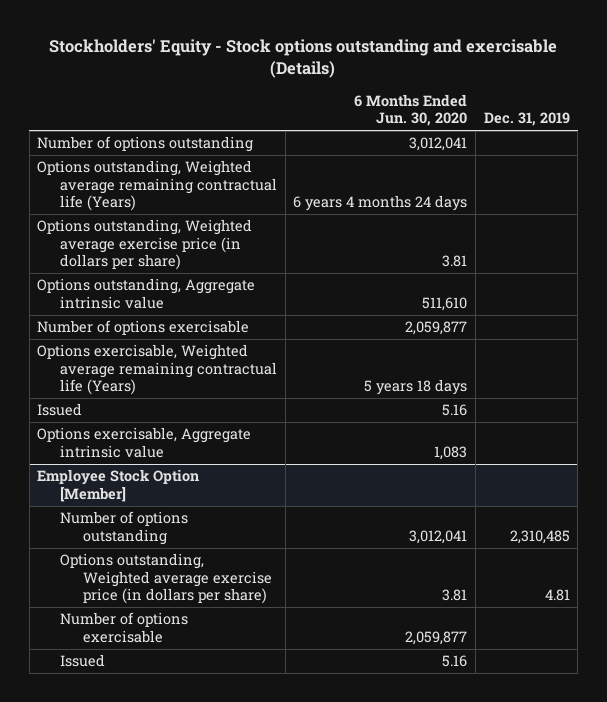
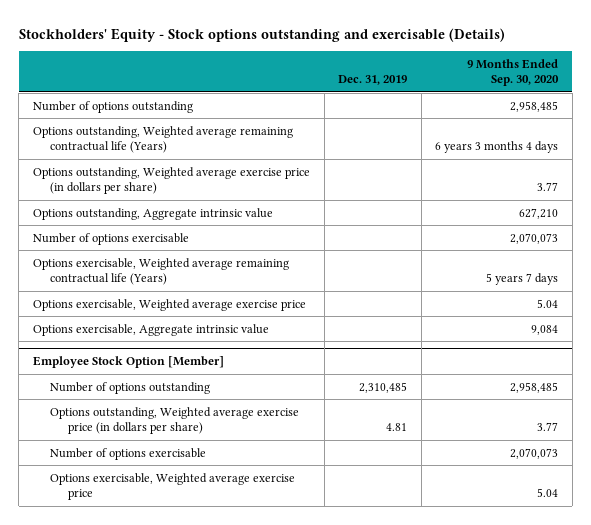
- | 6 Months Ended Jun. 30, 2020 | Dec. 31, 2019
+ | Dec. 31, 2019 | 9 Months Ended Sep. 30, 2020
- Issued | 5.16 |
+ Options exercisable, Weighted average exercise price | | 5.04
@ Employee Stock Option [Member]
- Issued | 5.16 |
+ Options exercisable, Weighted average exercise price | | 5.04

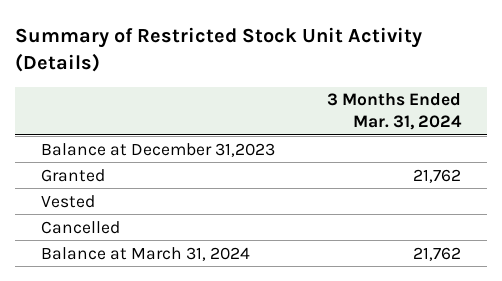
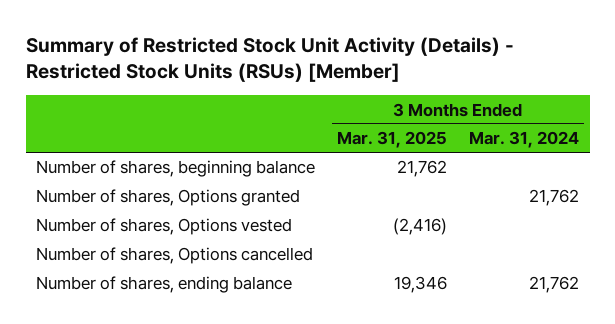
- Summary of Restricted Stock Unit Activity (Details)
+ Summary of Restricted Stock Unit Activity (Details) - Restricted Stock Units (RSUs) [Member]
- | 3 Months Ended Mar. 31, 2024
+ | 3 Months Ended Mar. 31, 2025 | 3 Months Ended Mar. 31, 2024
- Balance at December 31,2023
- Granted | 21,762
- Vested
- Cancelled
- Balance at March 31, 2024 | 21,762
+ Number of shares, beginning balance | 21,762 |
+ Number of shares, Options granted | | 21,762
+ Number of shares, Options vested | (2,416) |
+ Number of shares, Options cancelled
+ Number of shares, ending balance | 19,346 | 21,762

